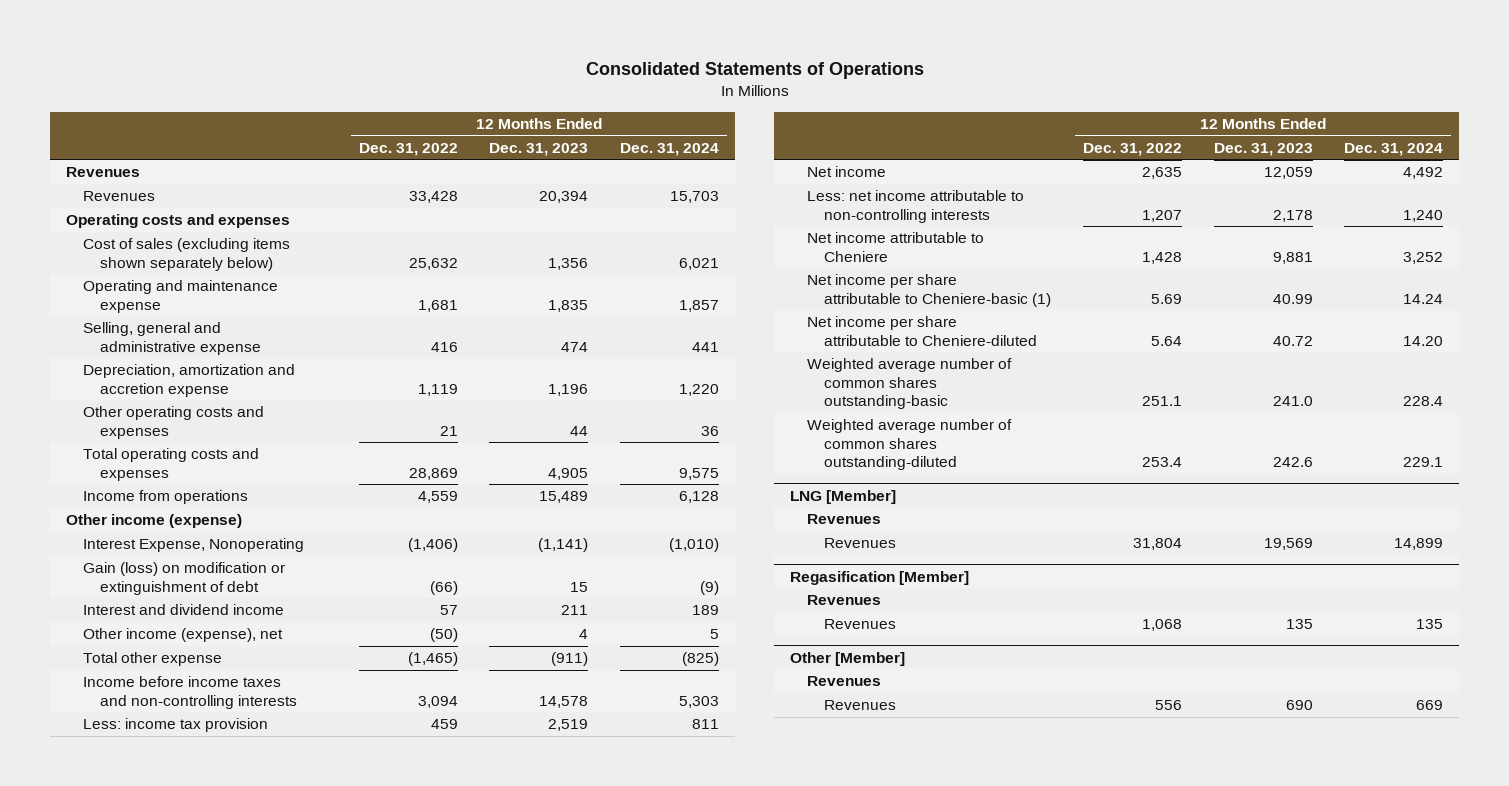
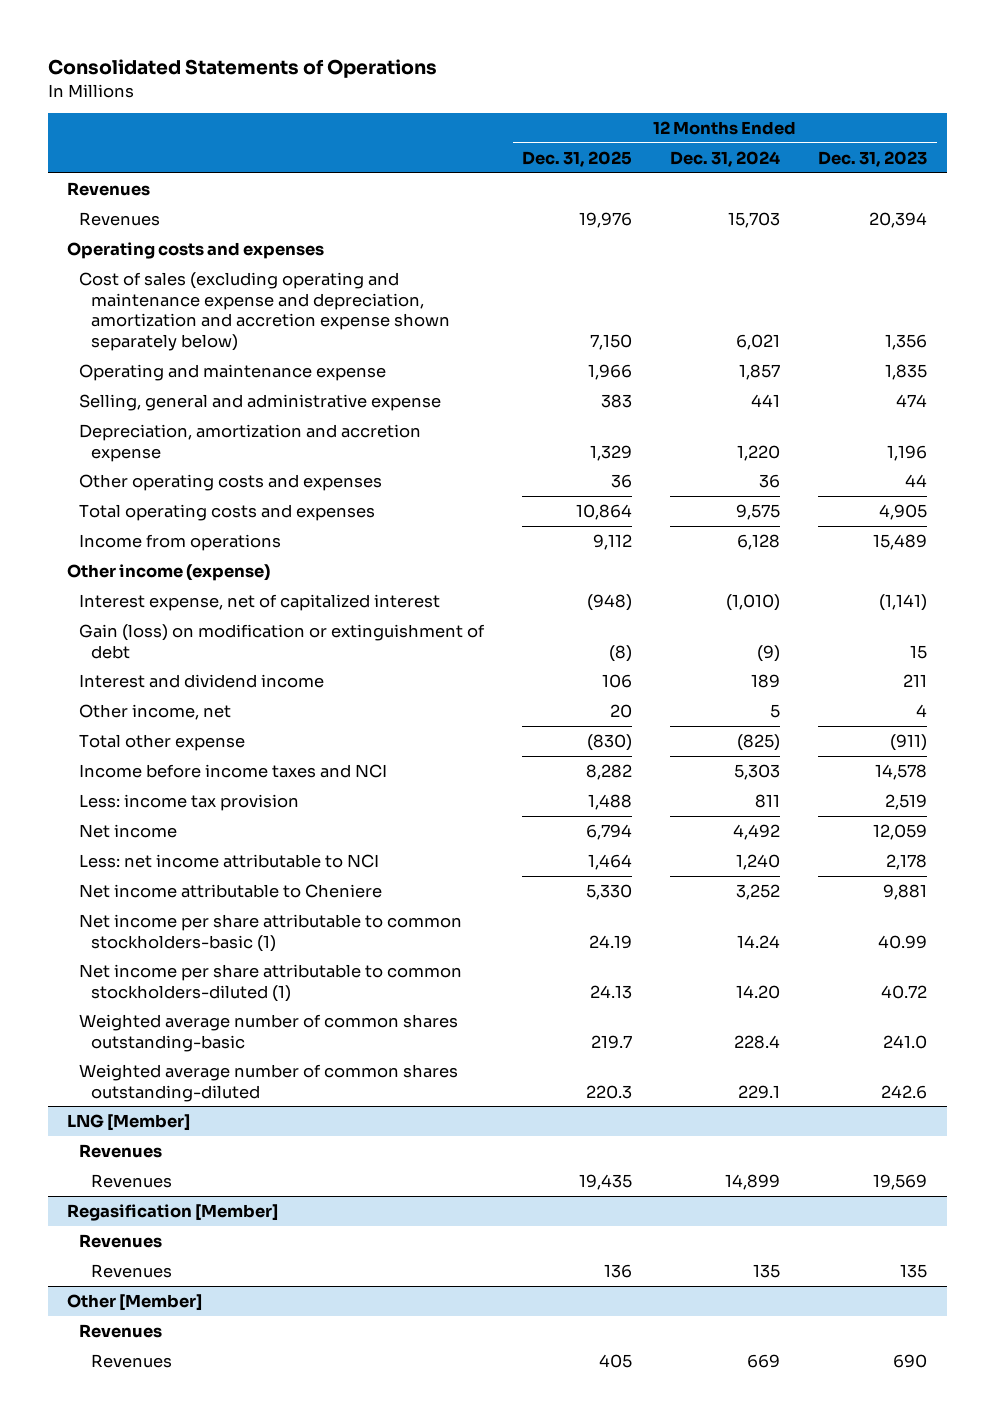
- | 12 Months Ended Dec. 31, 2022 | 12 Months Ended Dec. 31, 2023 | 12 Months Ended Dec. 31, 2024
+ | 12 Months Ended Dec. 31, 2025 | 12 Months Ended Dec. 31, 2024 | 12 Months Ended Dec. 31, 2023
- Cost of sales (excluding items shown separately below) | 25,632 | 1,356 | 6,021
+ Cost of sales (excluding operating and maintenance expense and depreciation, amortization and accretion expense shown separately below) | 7,150 | 6,021 | 1,356
- Interest Expense, Nonoperating | (1,406) | (1,141) | (1,010)
+ Interest expense, net of capitalized interest | (948) | (1,010) | (1,141)
- Other income (expense), net | (50) | 4 | 5
+ Other income, net | 20 | 5 | 4
- Income before income taxes and non-controlling interests | 3,094 | 14,578 | 5,303
+ Income before income taxes and NCI | 8,282 | 5,303 | 14,578
- Less: net income attributable to non-controlling interests | 1,207 | 2,178 | 1,240
+ Less: net income attributable to NCI | 1,464 | 1,240 | 2,178
- Net income per share attributable to Cheniere-basic (1) | 5.69 | 40.99 | 14.24
- Net income per share attributable to Cheniere-diluted | 5.64 | 40.72 | 14.20
+ Net income per share attributable to common stockholders-basic (1) | 24.19 | 14.24 | 40.99
+ Net income per share attributable to common stockholders-diluted (1) | 24.13 | 14.20 | 40.72

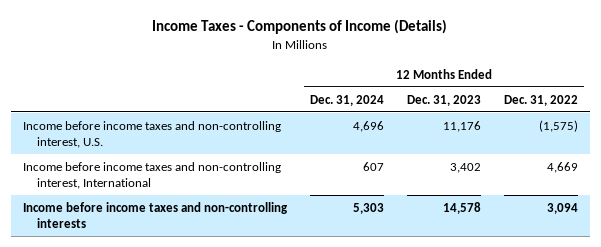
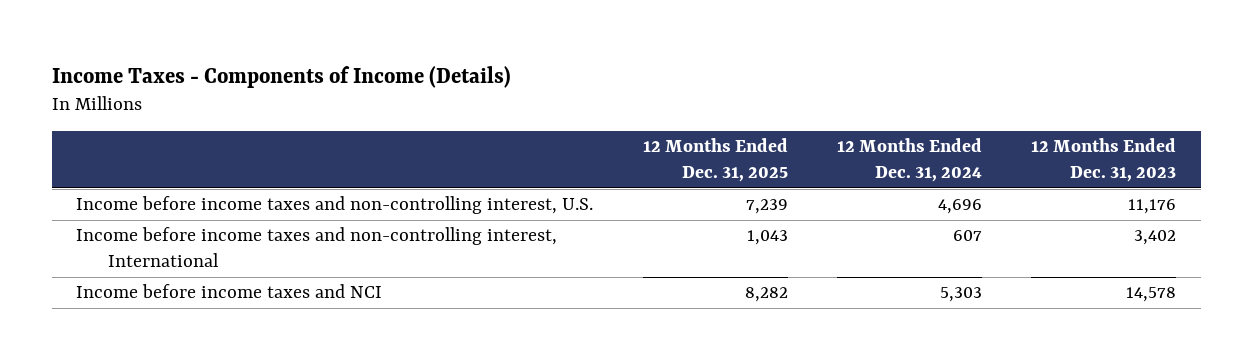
- | 12 Months Ended Dec. 31, 2024 | 12 Months Ended Dec. 31, 2023 | 12 Months Ended Dec. 31, 2022
+ | 12 Months Ended Dec. 31, 2025 | 12 Months Ended Dec. 31, 2024 | 12 Months Ended Dec. 31, 2023
- Income before income taxes and non-controlling interests | 5,303 | 14,578 | 3,094
+ Income before income taxes and NCI | 8,282 | 5,303 | 14,578

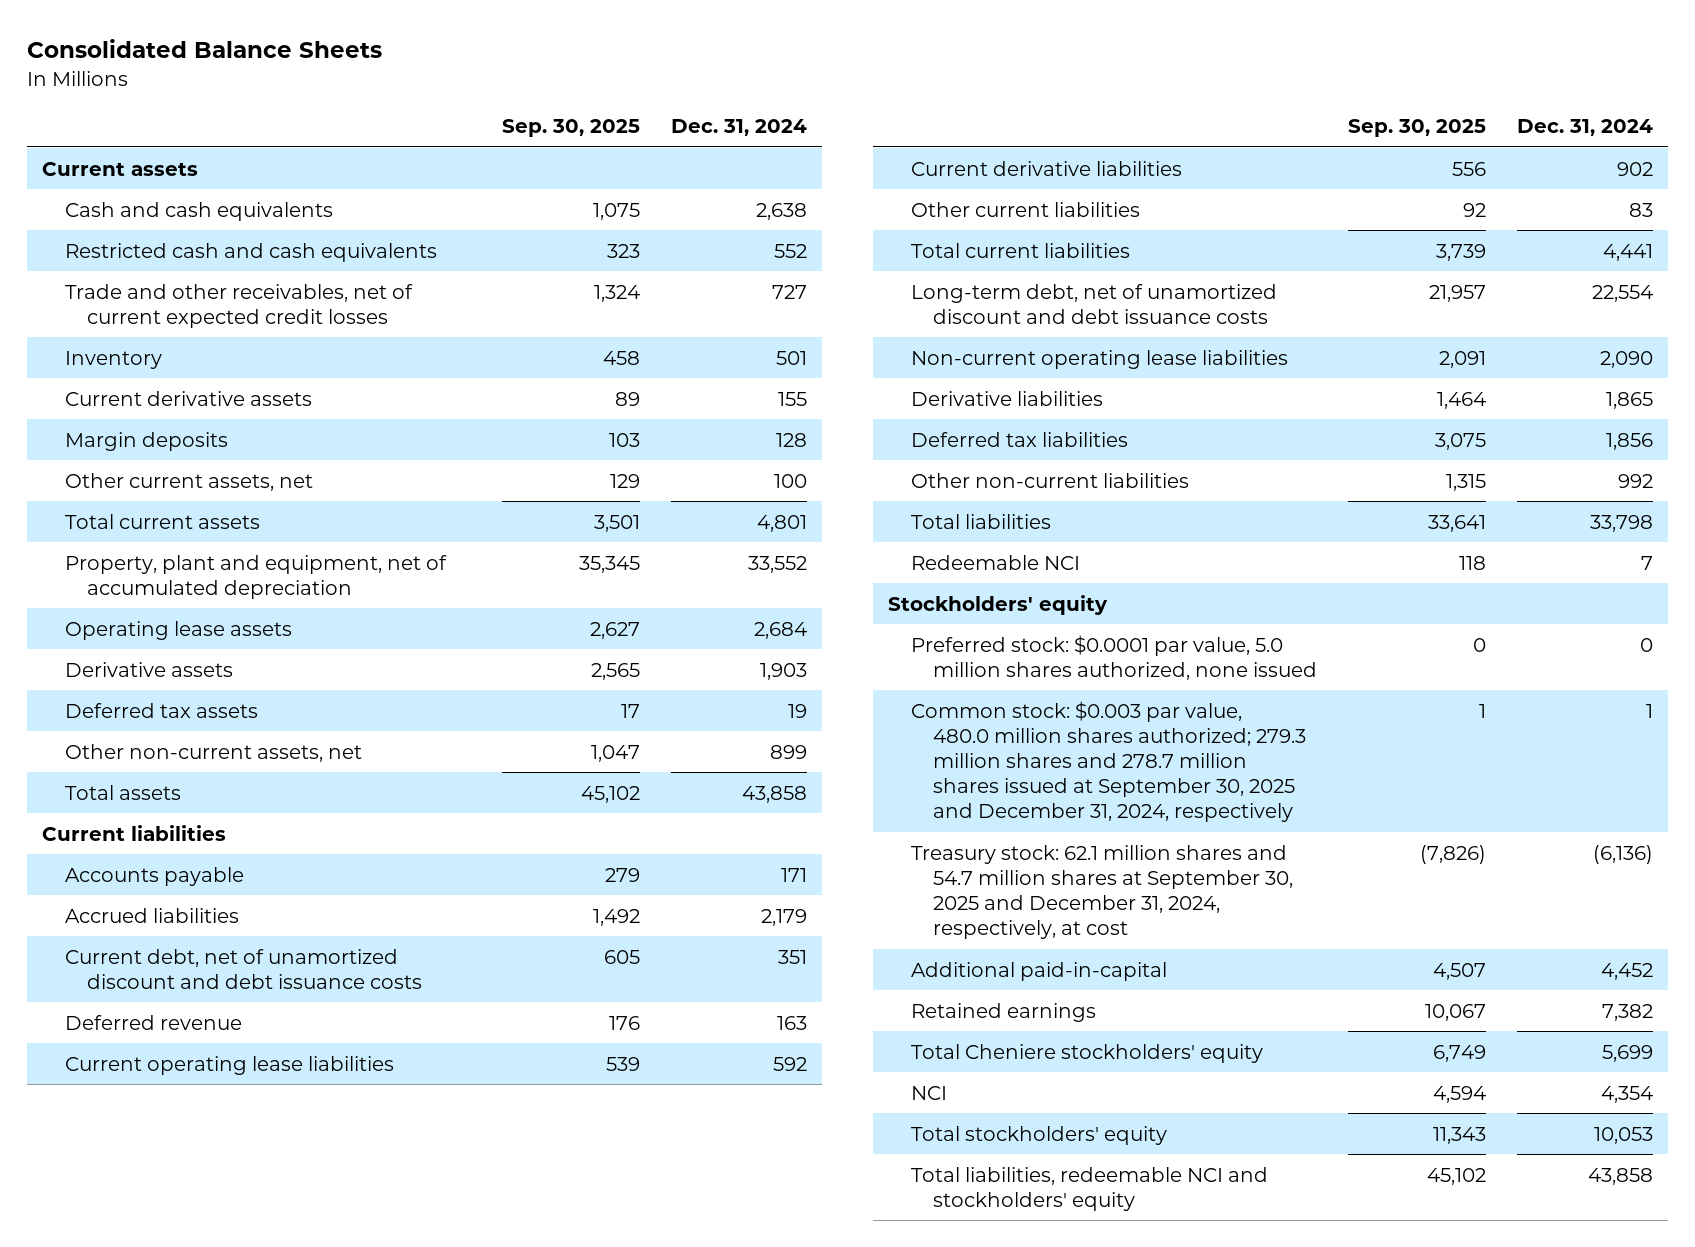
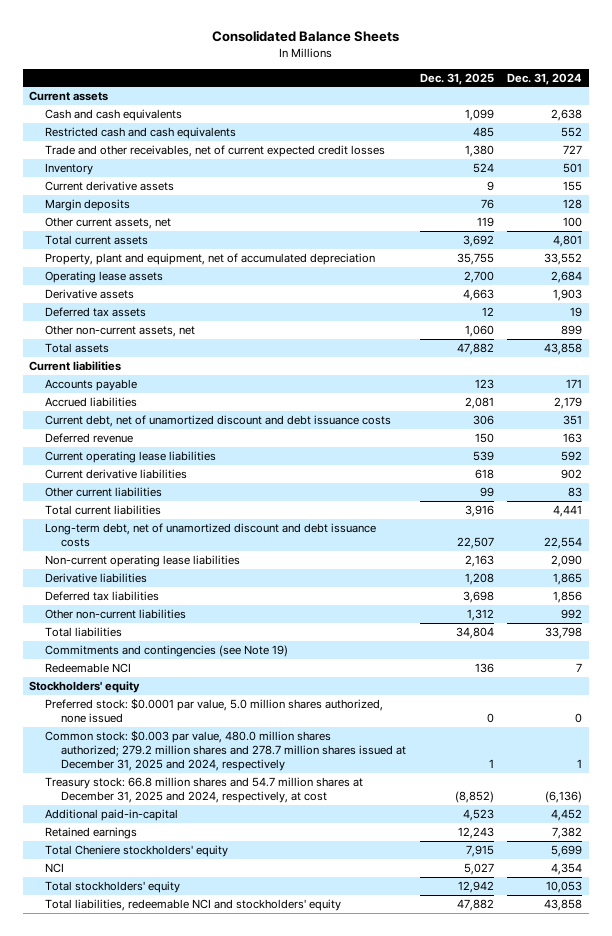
- | Sep. 30, 2025 | Dec. 31, 2024
+ | Dec. 31, 2025 | Dec. 31, 2024
+ Commitments and contingencies (see Note 19)
- Common stock: $0.003 par value, 480.0 million shares authorized; 279.3 million shares and 278.7 million shares issued at September 30, 2025 and December 31, 2024, respectively | 1 | 1
- Treasury stock: 62.1 million shares and 54.7 million shares at September 30, 2025 and December 31, 2024, respectively, at cost | (7,826) | (6,136)
+ Common stock: $0.003 par value, 480.0 million shares authorized; 279.2 million shares and 278.7 million shares issued at December 31, 2025 and 2024, respectively | 1 | 1
+ Treasury stock: 66.8 million shares and 54.7 million shares at December 31, 2025 and 2024, respectively, at cost | (8,852) | (6,136)

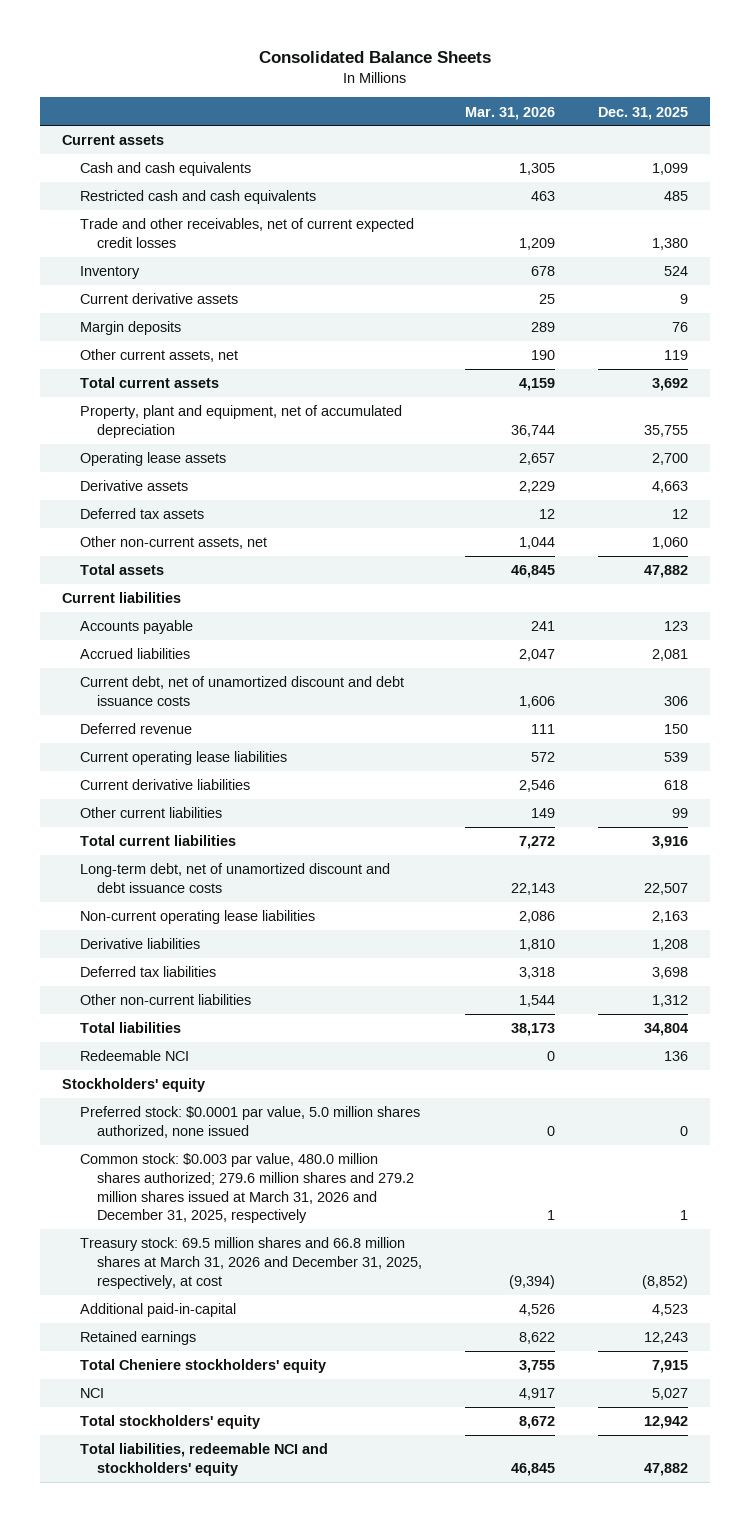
- | Dec. 31, 2025 | Dec. 31, 2024
+ | Mar. 31, 2026 | Dec. 31, 2025
- Commitments and contingencies (see Note 19)
- Common stock: $0.003 par value, 480.0 million shares authorized; 279.2 million shares and 278.7 million shares issued at December 31, 2025 and 2024, respectively | 1 | 1
- Treasury stock: 66.8 million shares and 54.7 million shares at December 31, 2025 and 2024, respectively, at cost | (8,852) | (6,136)
+ Common stock: $0.003 par value, 480.0 million shares authorized; 279.6 million shares and 279.2 million shares issued at March 31, 2026 and December 31, 2025, respectively | 1 | 1
+ Treasury stock: 69.5 million shares and 66.8 million shares at March 31, 2026 and December 31, 2025, respectively, at cost | (9,394) | (8,852)

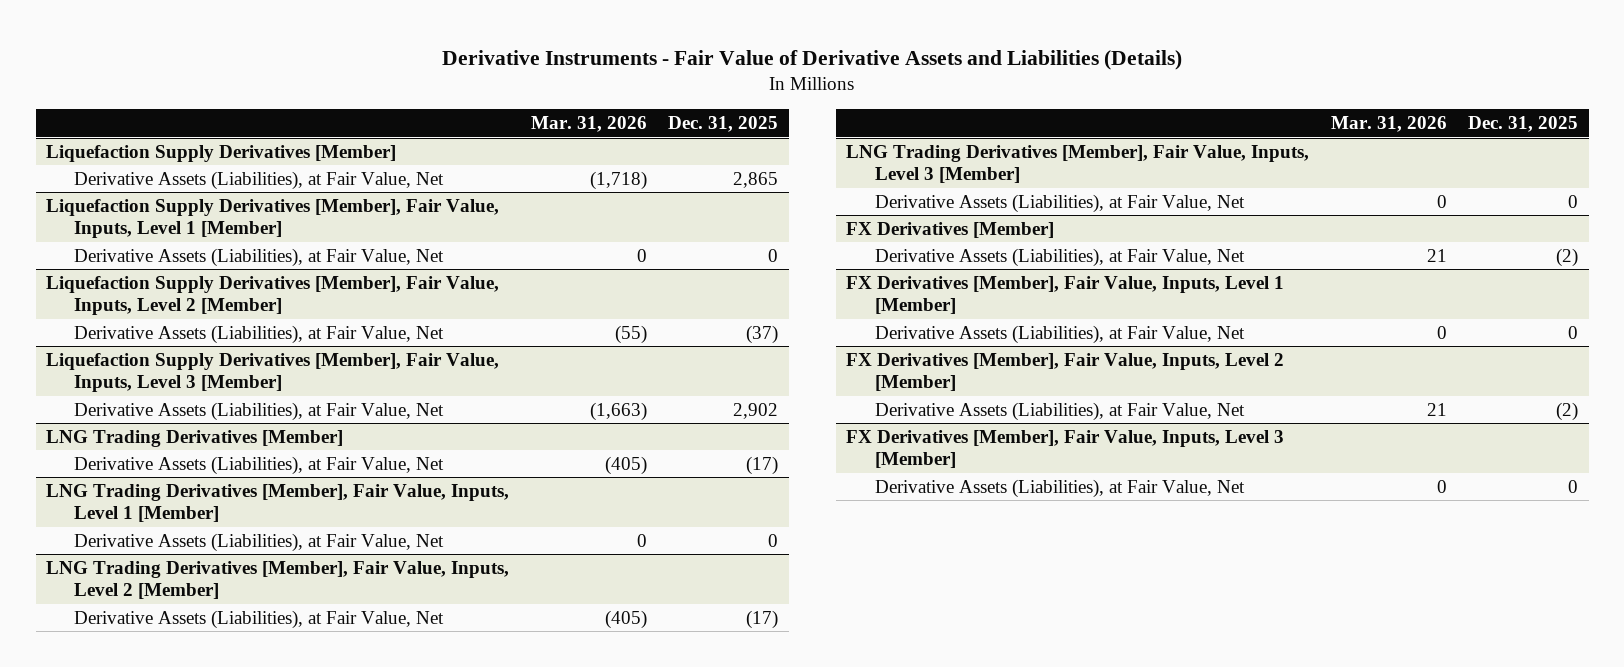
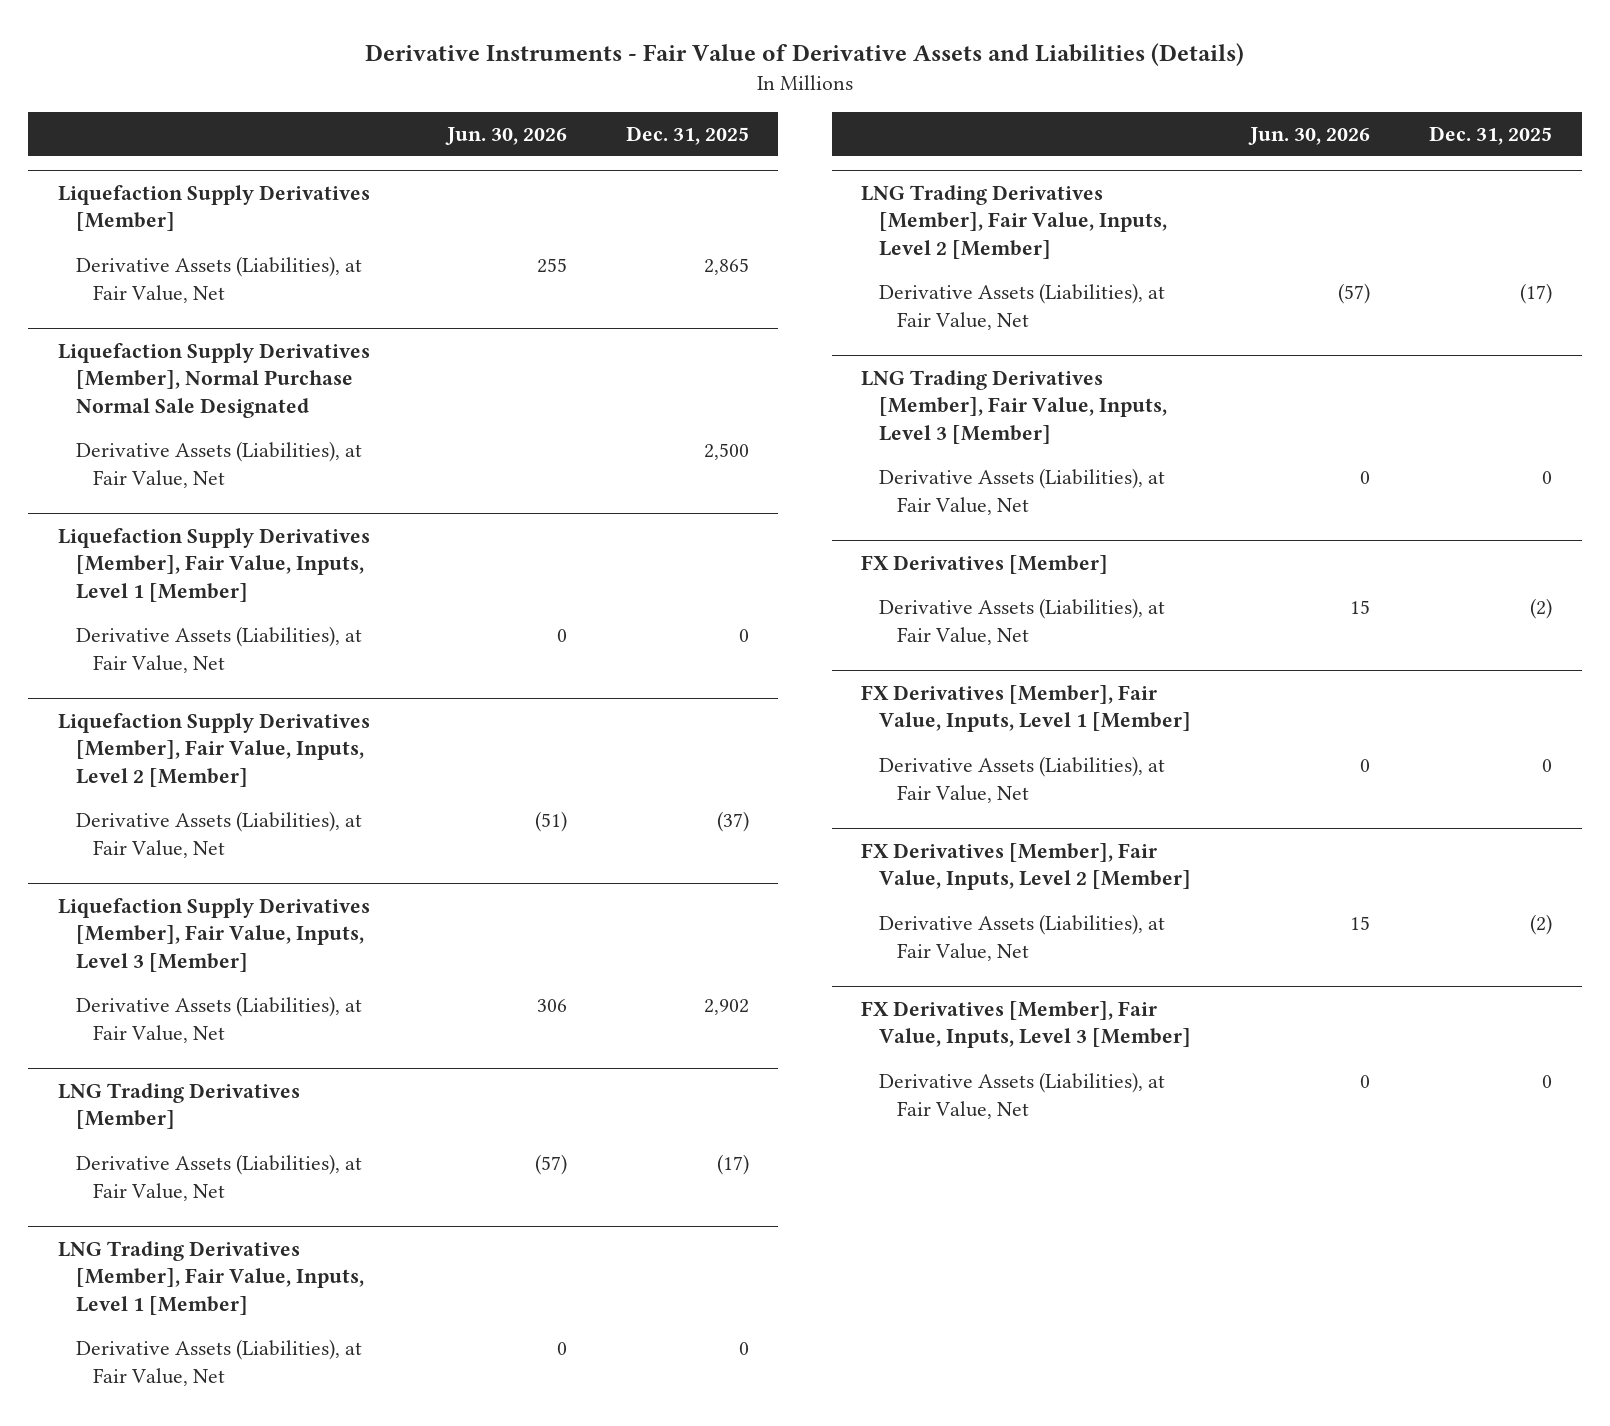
- | Mar. 31, 2026 | Dec. 31, 2025
+ | Jun. 30, 2026 | Dec. 31, 2025
+ Liquefaction Supply Derivatives [Member], Normal Purchase Normal Sale Designated
+ Derivative Assets (Liabilities), at Fair Value, Net | | 2,500

